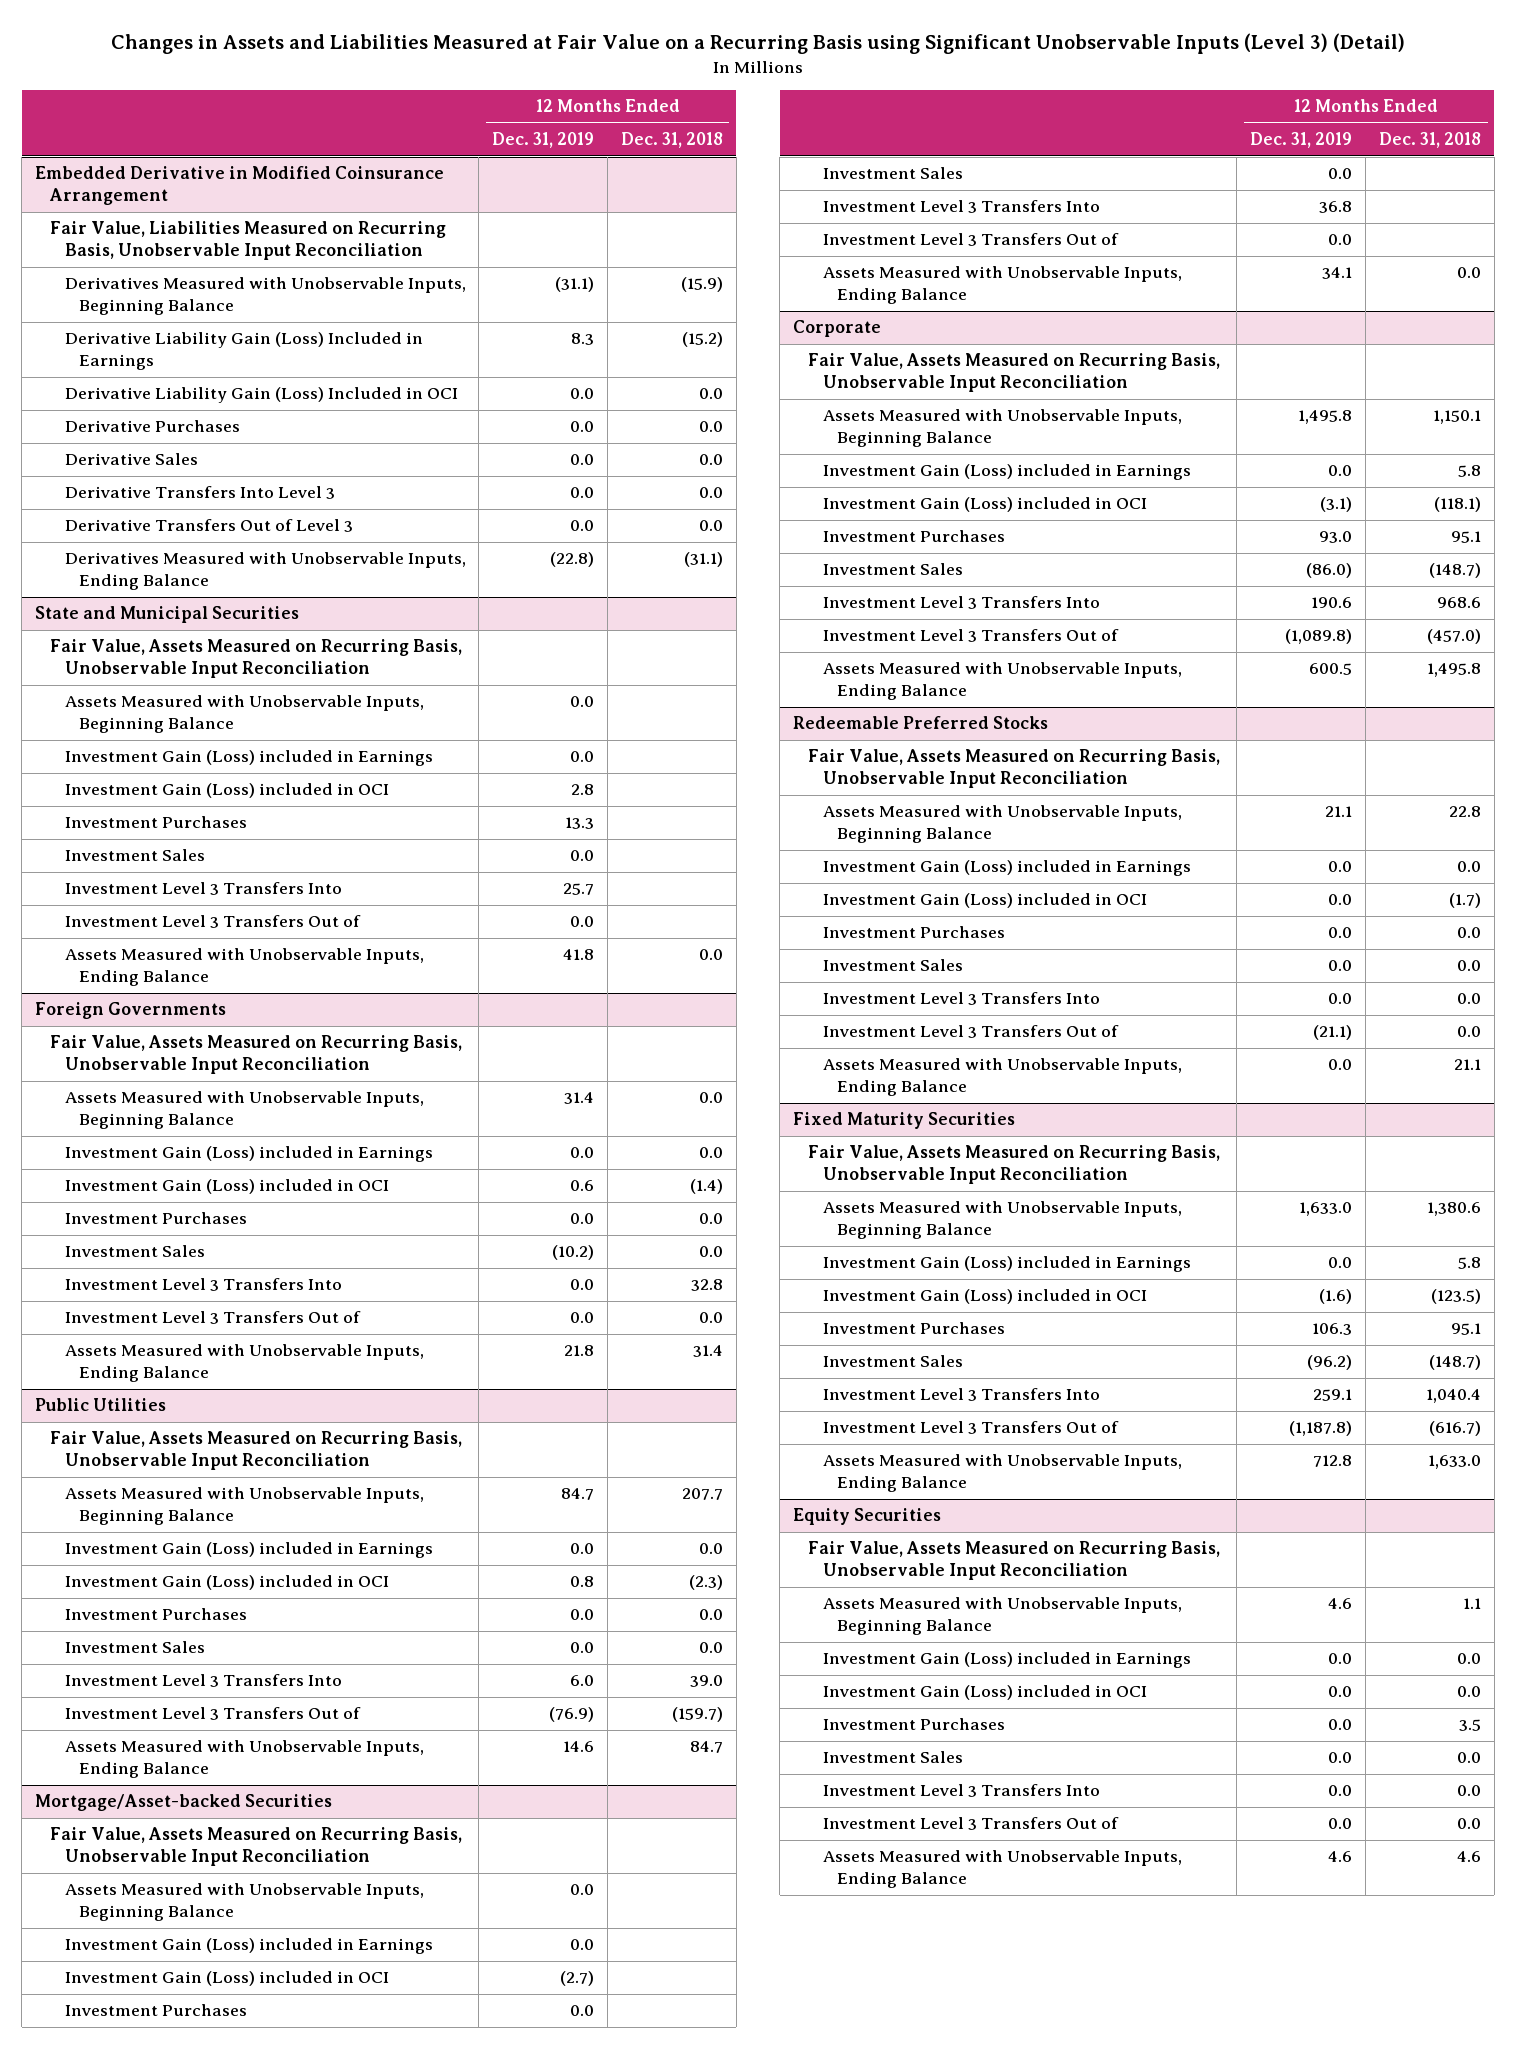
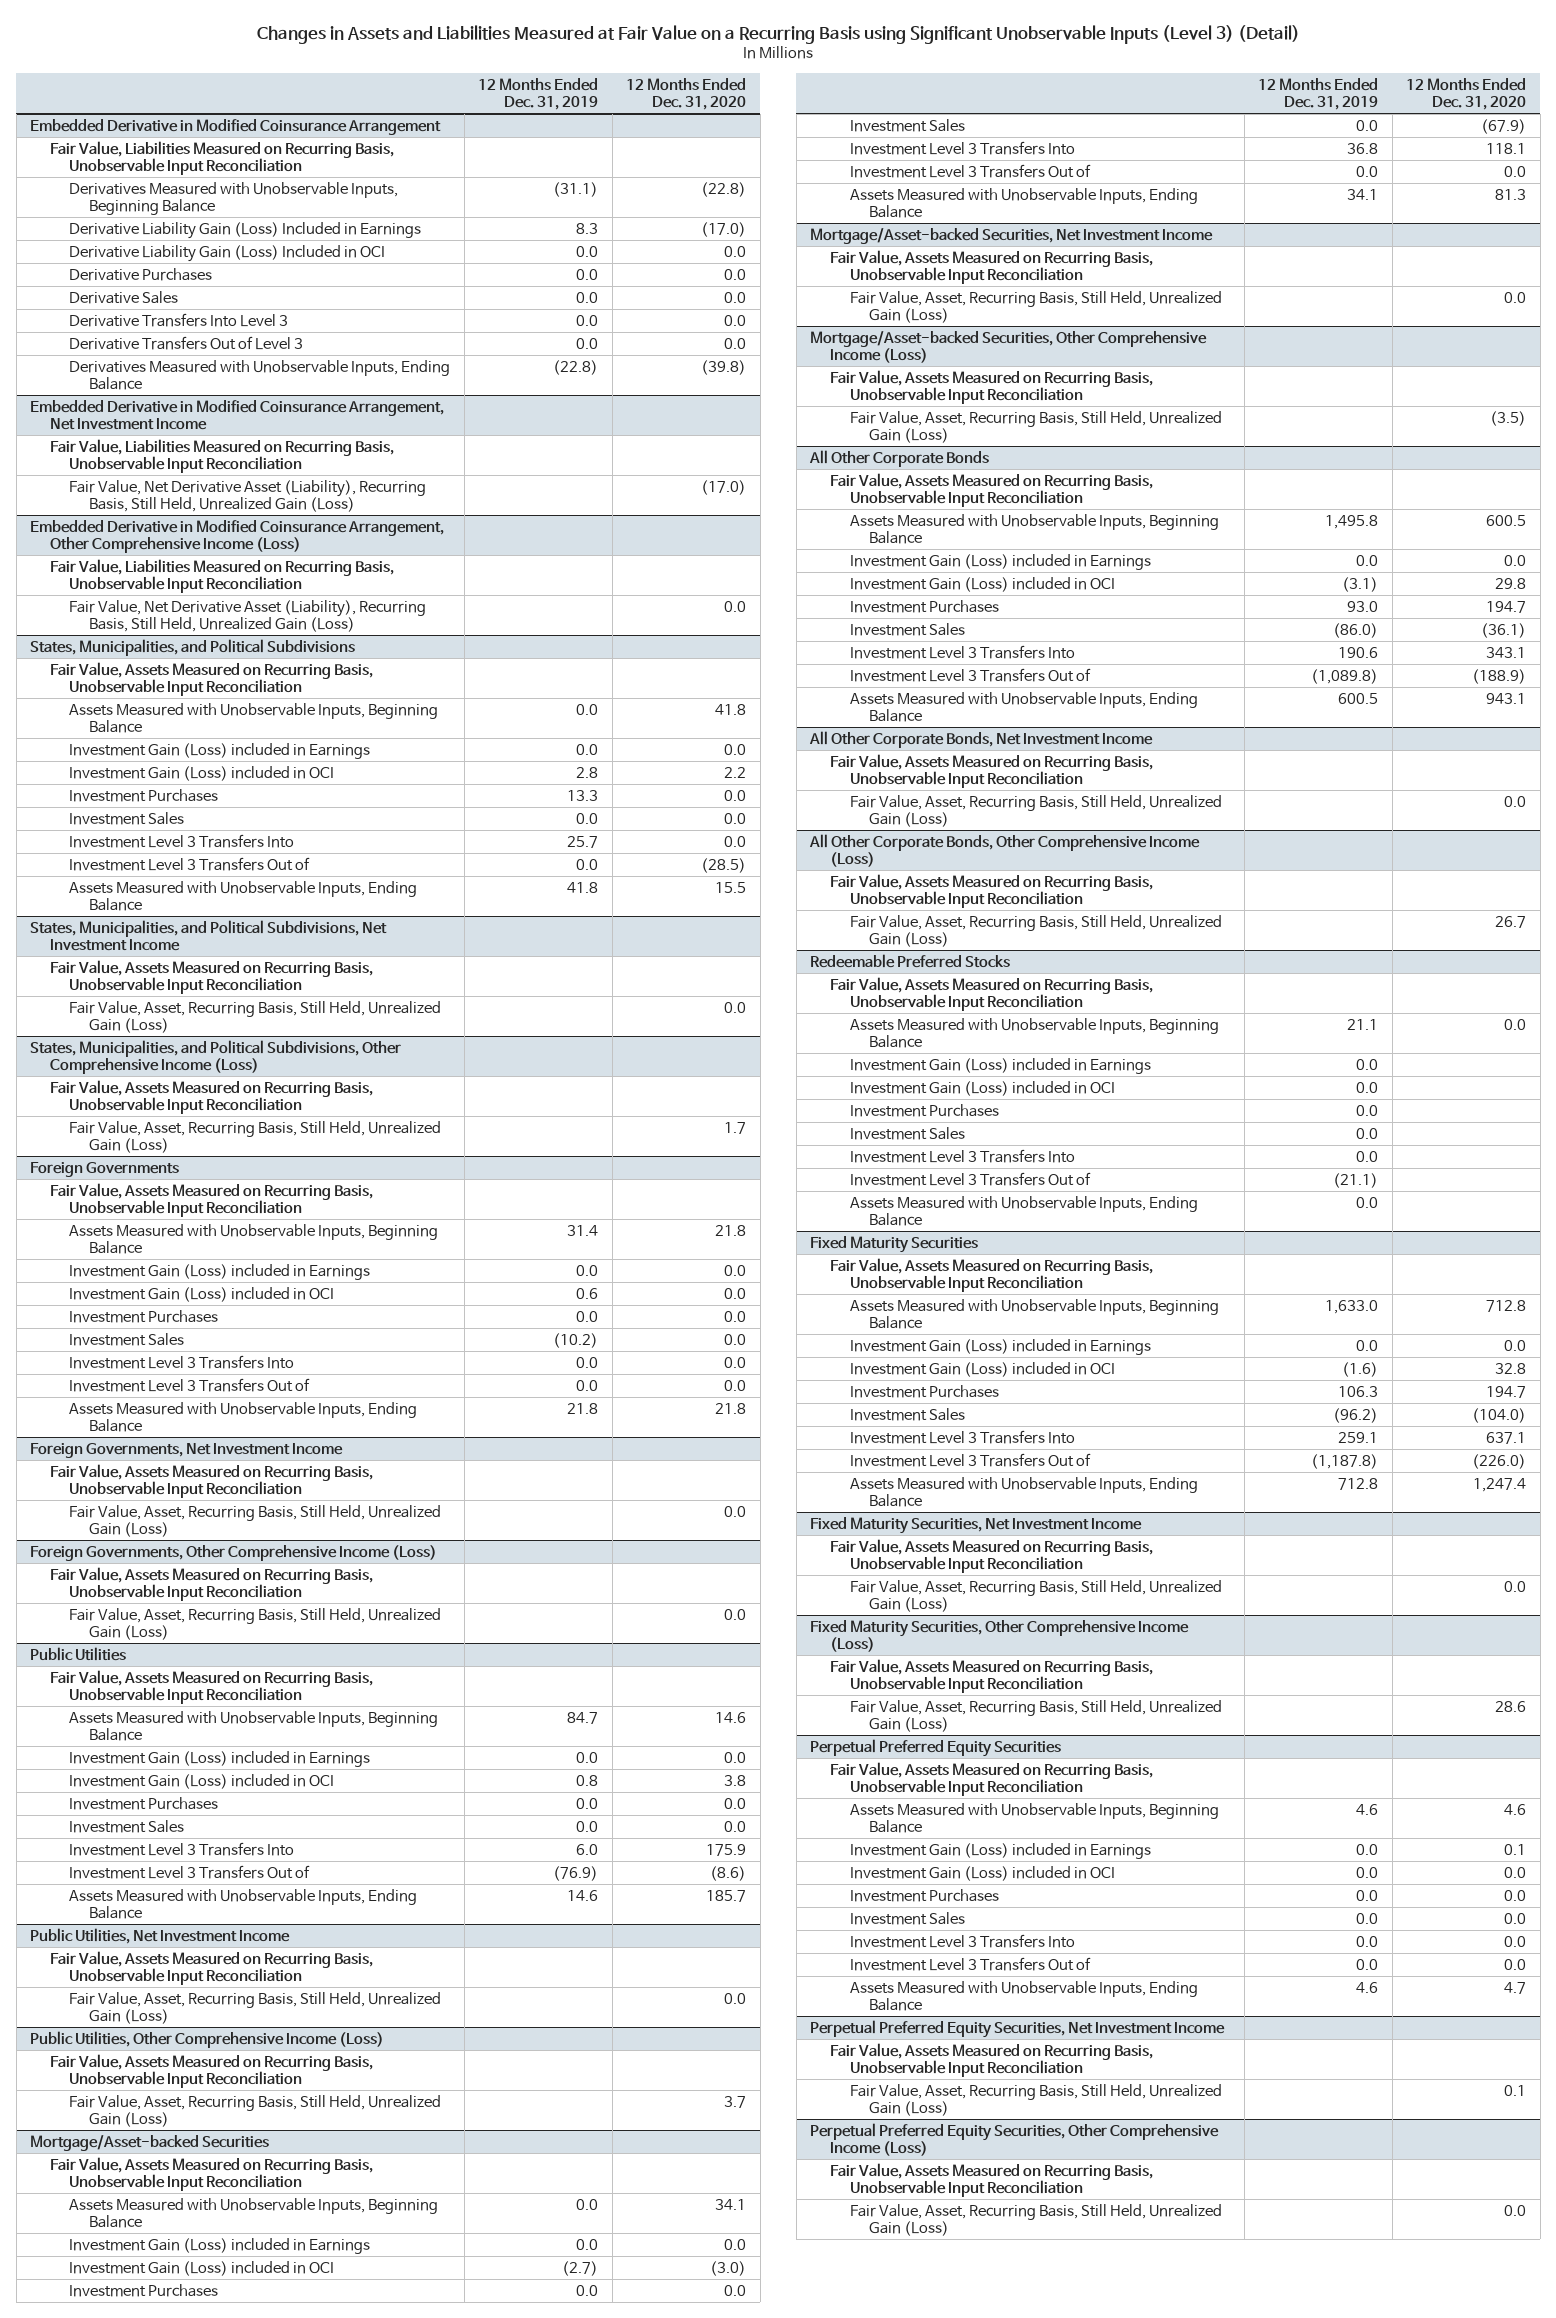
- | 12 Months Ended Dec. 31, 2019 | 12 Months Ended Dec. 31, 2018
+ | 12 Months Ended Dec. 31, 2019 | 12 Months Ended Dec. 31, 2020
- State and Municipal Securities
+ Embedded Derivative in Modified Coinsurance Arrangement, Net Investment Income
+ Fair Value, Liabilities Measured on Recurring Basis, Unobservable Input Reconciliation
+ Fair Value, Net Derivative Asset (Liability), Recurring Basis, Still Held, Unrealized Gain (Loss) | | (17.0)
+ Embedded Derivative in Modified Coinsurance Arrangement, Other Comprehensive Income (Loss)
+ Fair Value, Liabilities Measured on Recurring Basis, Unobservable Input Reconciliation
+ Fair Value, Net Derivative Asset (Liability), Recurring Basis, Still Held, Unrealized Gain (Loss) | | 0.0
+ States, Municipalities, and Political Subdivisions
+ States, Municipalities, and Political Subdivisions, Net Investment Income
+ Fair Value, Assets Measured on Recurring Basis, Unobservable Input Reconciliation
+ Fair Value, Asset, Recurring Basis, Still Held, Unrealized Gain (Loss) | | 0.0
+ States, Municipalities, and Political Subdivisions, Other Comprehensive Income (Loss)
+ Fair Value, Assets Measured on Recurring Basis, Unobservable Input Reconciliation
+ Fair Value, Asset, Recurring Basis, Still Held, Unrealized Gain (Loss) | | 1.7
+ Foreign Governments, Net Investment Income
+ Fair Value, Assets Measured on Recurring Basis, Unobservable Input Reconciliation
+ Fair Value, Asset, Recurring Basis, Still Held, Unrealized Gain (Loss) | | 0.0
+ Foreign Governments, Other Comprehensive Income (Loss)
+ Fair Value, Assets Measured on Recurring Basis, Unobservable Input Reconciliation
+ Fair Value, Asset, Recurring Basis, Still Held, Unrealized Gain (Loss) | | 0.0
+ Public Utilities, Net Investment Income
+ Fair Value, Assets Measured on Recurring Basis, Unobservable Input Reconciliation
+ Fair Value, Asset, Recurring Basis, Still Held, Unrealized Gain (Loss) | | 0.0
+ Public Utilities, Other Comprehensive Income (Loss)
+ Fair Value, Assets Measured on Recurring Basis, Unobservable Input Reconciliation
+ Fair Value, Asset, Recurring Basis, Still Held, Unrealized Gain (Loss) | | 3.7
- Corporate
+ Mortgage/Asset-backed Securities, Net Investment Income
+ Fair Value, Asset, Recurring Basis, Still Held, Unrealized Gain (Loss) | | 0.0
+ Mortgage/Asset-backed Securities, Other Comprehensive Income (Loss)
+ Fair Value, Assets Measured on Recurring Basis, Unobservable Input Reconciliation
+ Fair Value, Asset, Recurring Basis, Still Held, Unrealized Gain (Loss) | | (3.5)
+ All Other Corporate Bonds
+ Fair Value, Assets Measured on Recurring Basis, Unobservable Input Reconciliation
+ All Other Corporate Bonds, Net Investment Income
+ Fair Value, Assets Measured on Recurring Basis, Unobservable Input Reconciliation
+ Fair Value, Asset, Recurring Basis, Still Held, Unrealized Gain (Loss) | | 0.0
+ All Other Corporate Bonds, Other Comprehensive Income (Loss)
+ Fair Value, Assets Measured on Recurring Basis, Unobservable Input Reconciliation
+ Fair Value, Asset, Recurring Basis, Still Held, Unrealized Gain (Loss) | | 26.7
- Equity Securities
+ Fixed Maturity Securities, Net Investment Income
+ Fair Value, Asset, Recurring Basis, Still Held, Unrealized Gain (Loss) | | 0.0
+ Fixed Maturity Securities, Other Comprehensive Income (Loss)
+ Fair Value, Assets Measured on Recurring Basis, Unobservable Input Reconciliation
+ Fair Value, Asset, Recurring Basis, Still Held, Unrealized Gain (Loss) | | 28.6
+ Perpetual Preferred Equity Securities
+ Fair Value, Assets Measured on Recurring Basis, Unobservable Input Reconciliation
+ Perpetual Preferred Equity Securities, Net Investment Income
+ Fair Value, Assets Measured on Recurring Basis, Unobservable Input Reconciliation
+ Fair Value, Asset, Recurring Basis, Still Held, Unrealized Gain (Loss) | | 0.1
+ Perpetual Preferred Equity Securities, Other Comprehensive Income (Loss)
+ Fair Value, Assets Measured on Recurring Basis, Unobservable Input Reconciliation
+ Fair Value, Asset, Recurring Basis, Still Held, Unrealized Gain (Loss) | | 0.0

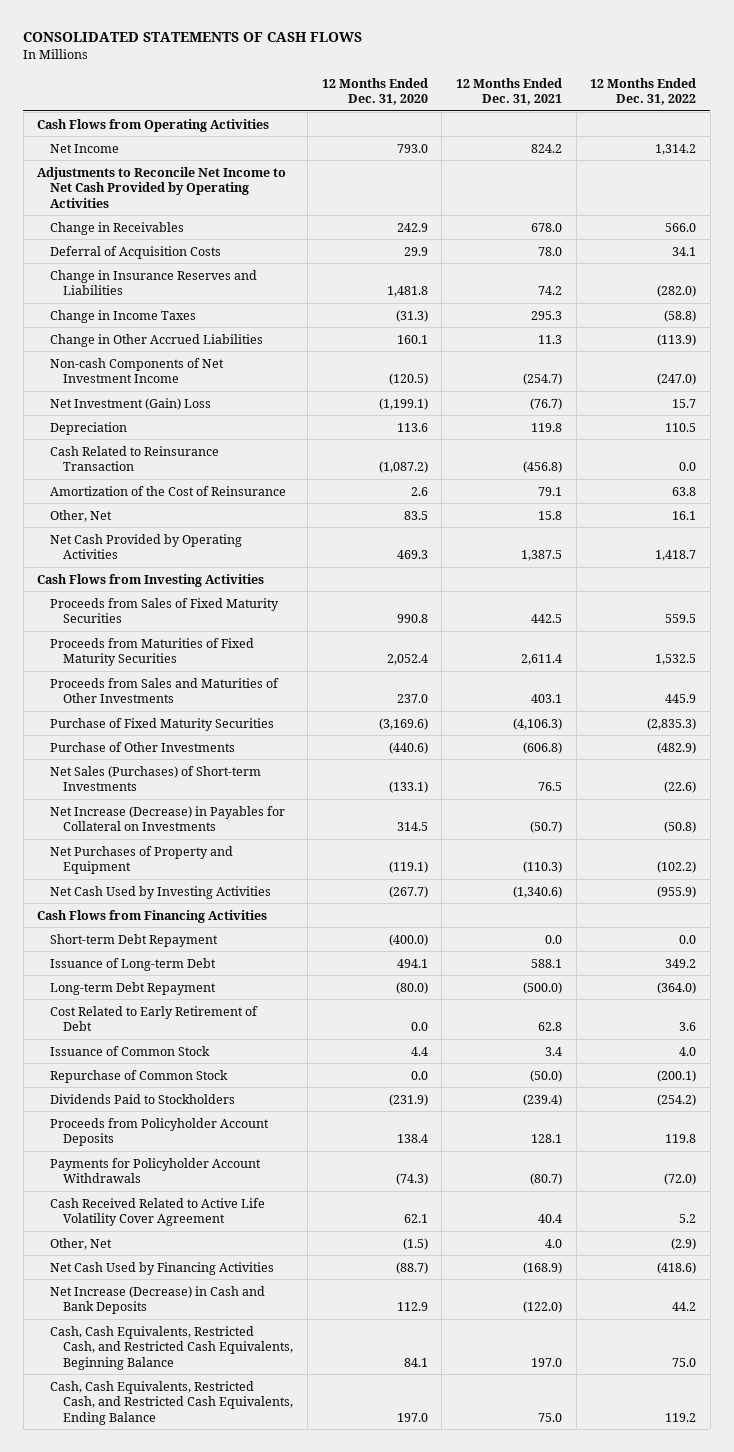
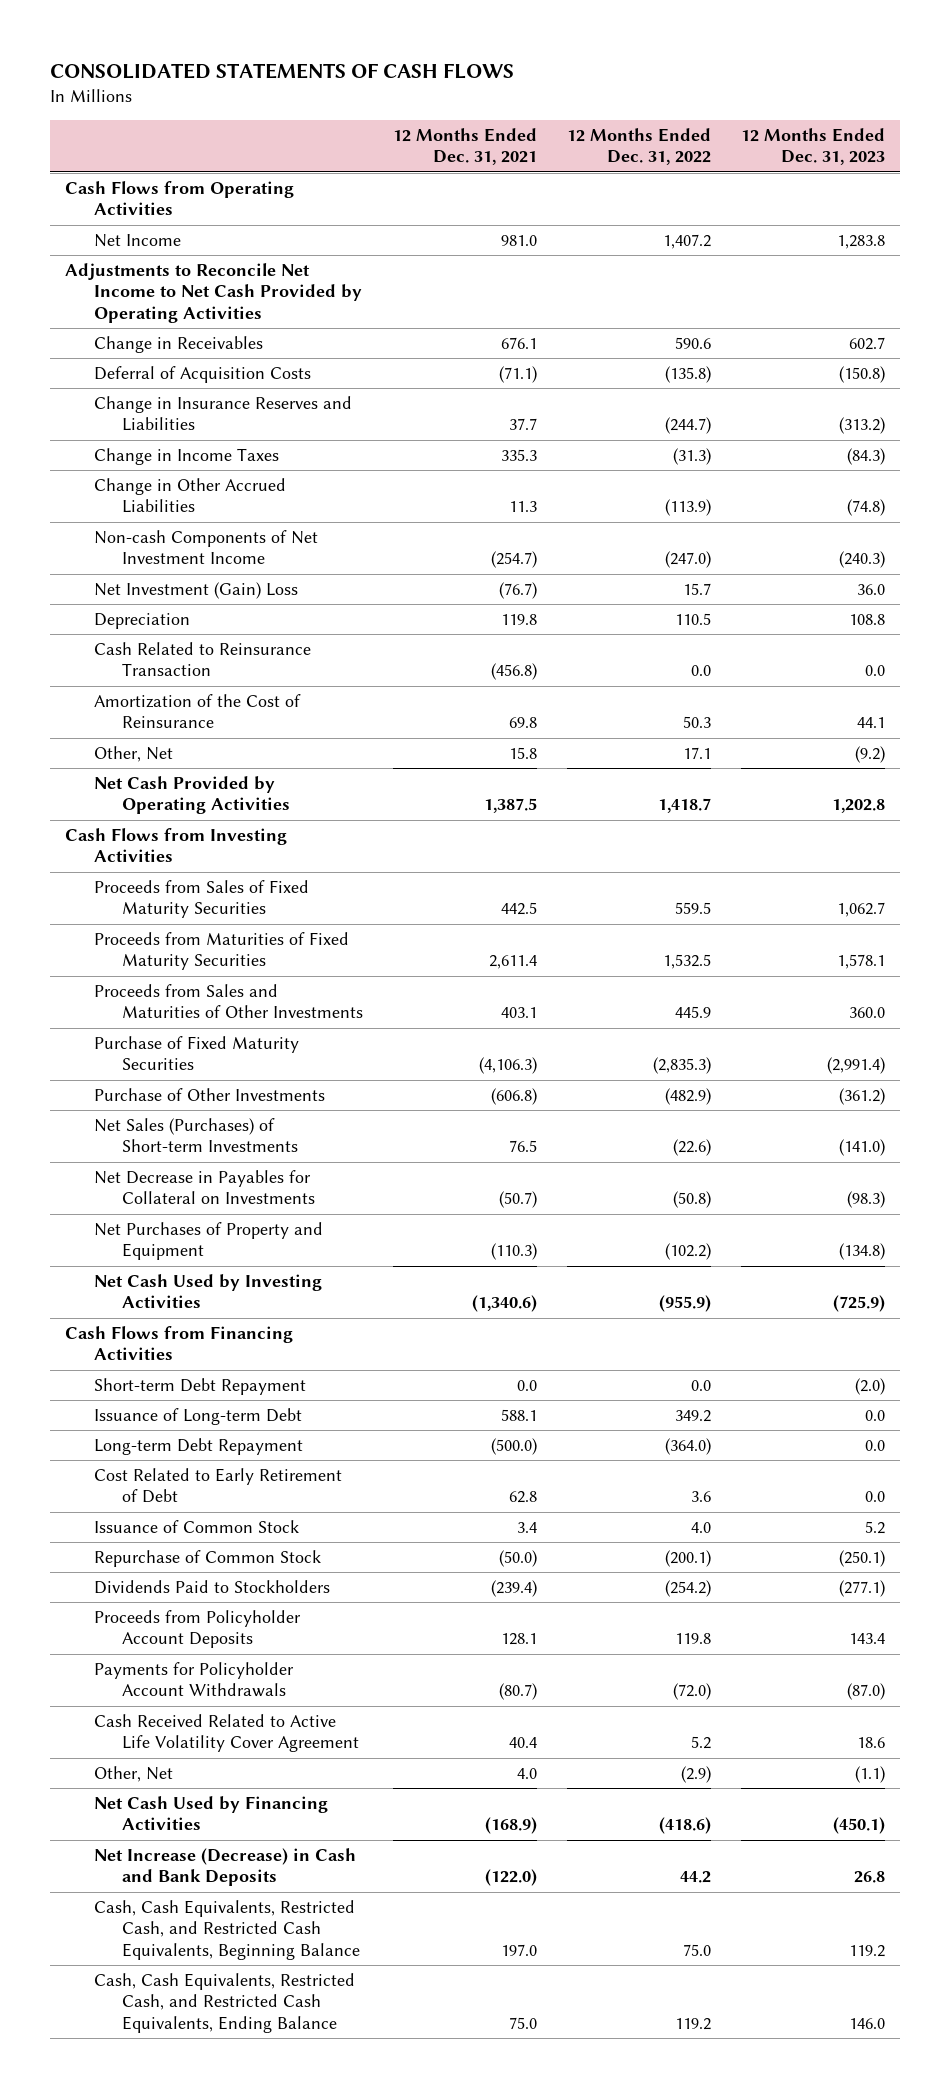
- | 12 Months Ended Dec. 31, 2020 | 12 Months Ended Dec. 31, 2021 | 12 Months Ended Dec. 31, 2022
+ | 12 Months Ended Dec. 31, 2021 | 12 Months Ended Dec. 31, 2022 | 12 Months Ended Dec. 31, 2023
- Net Income | 793.0 | 824.2 | 1,314.2
+ Net Income | 981.0 | 1,407.2 | 1,283.8
- Change in Receivables | 242.9 | 678.0 | 566.0
- Deferral of Acquisition Costs | 29.9 | 78.0 | 34.1
- Change in Insurance Reserves and Liabilities | 1,481.8 | 74.2 | (282.0)
- Change in Income Taxes | (31.3) | 295.3 | (58.8)
+ Change in Receivables | 676.1 | 590.6 | 602.7
+ Deferral of Acquisition Costs | (71.1) | (135.8) | (150.8)
+ Change in Insurance Reserves and Liabilities | 37.7 | (244.7) | (313.2)
+ Change in Income Taxes | 335.3 | (31.3) | (84.3)
- Amortization of the Cost of Reinsurance | 2.6 | 79.1 | 63.8
- Other, Net | 83.5 | 15.8 | 16.1
+ Amortization of the Cost of Reinsurance | 69.8 | 50.3 | 44.1
+ Other, Net | 15.8 | 17.1 | (9.2)
- Net Increase (Decrease) in Payables for Collateral on Investments | 314.5 | (50.7) | (50.8)
+ Net Decrease in Payables for Collateral on Investments | (50.7) | (50.8) | (98.3)

